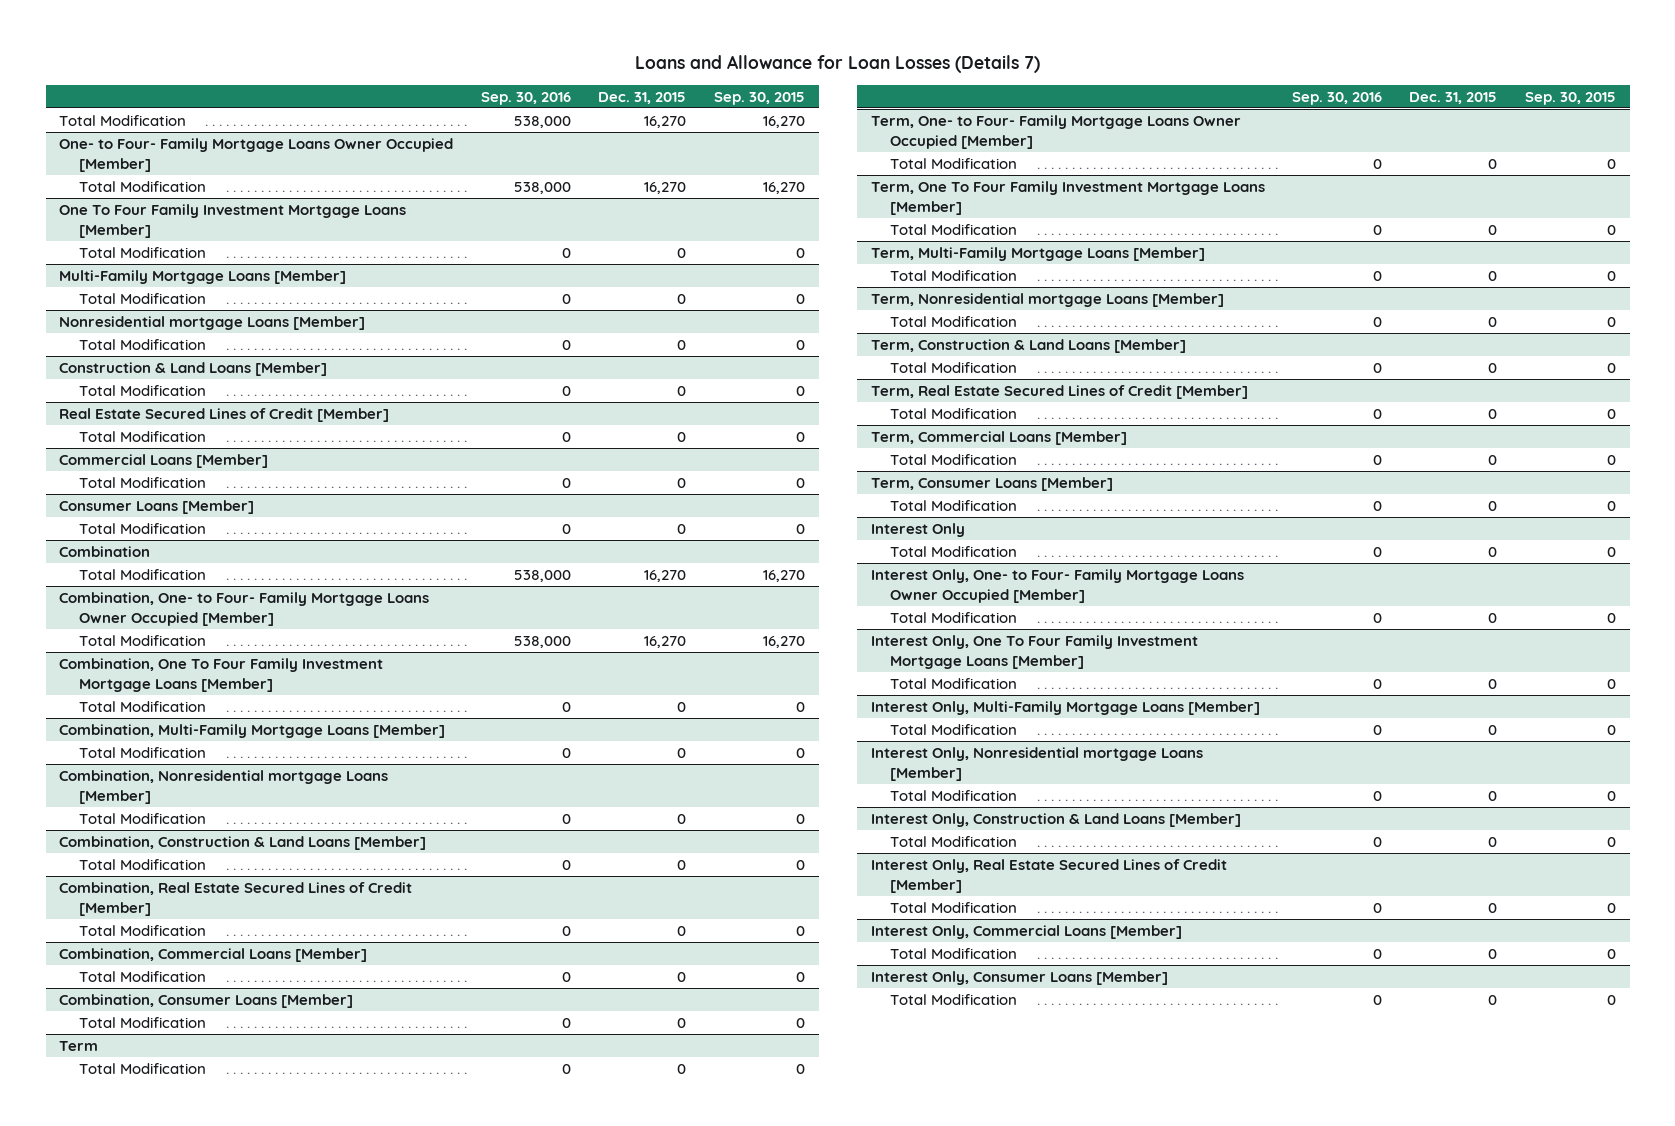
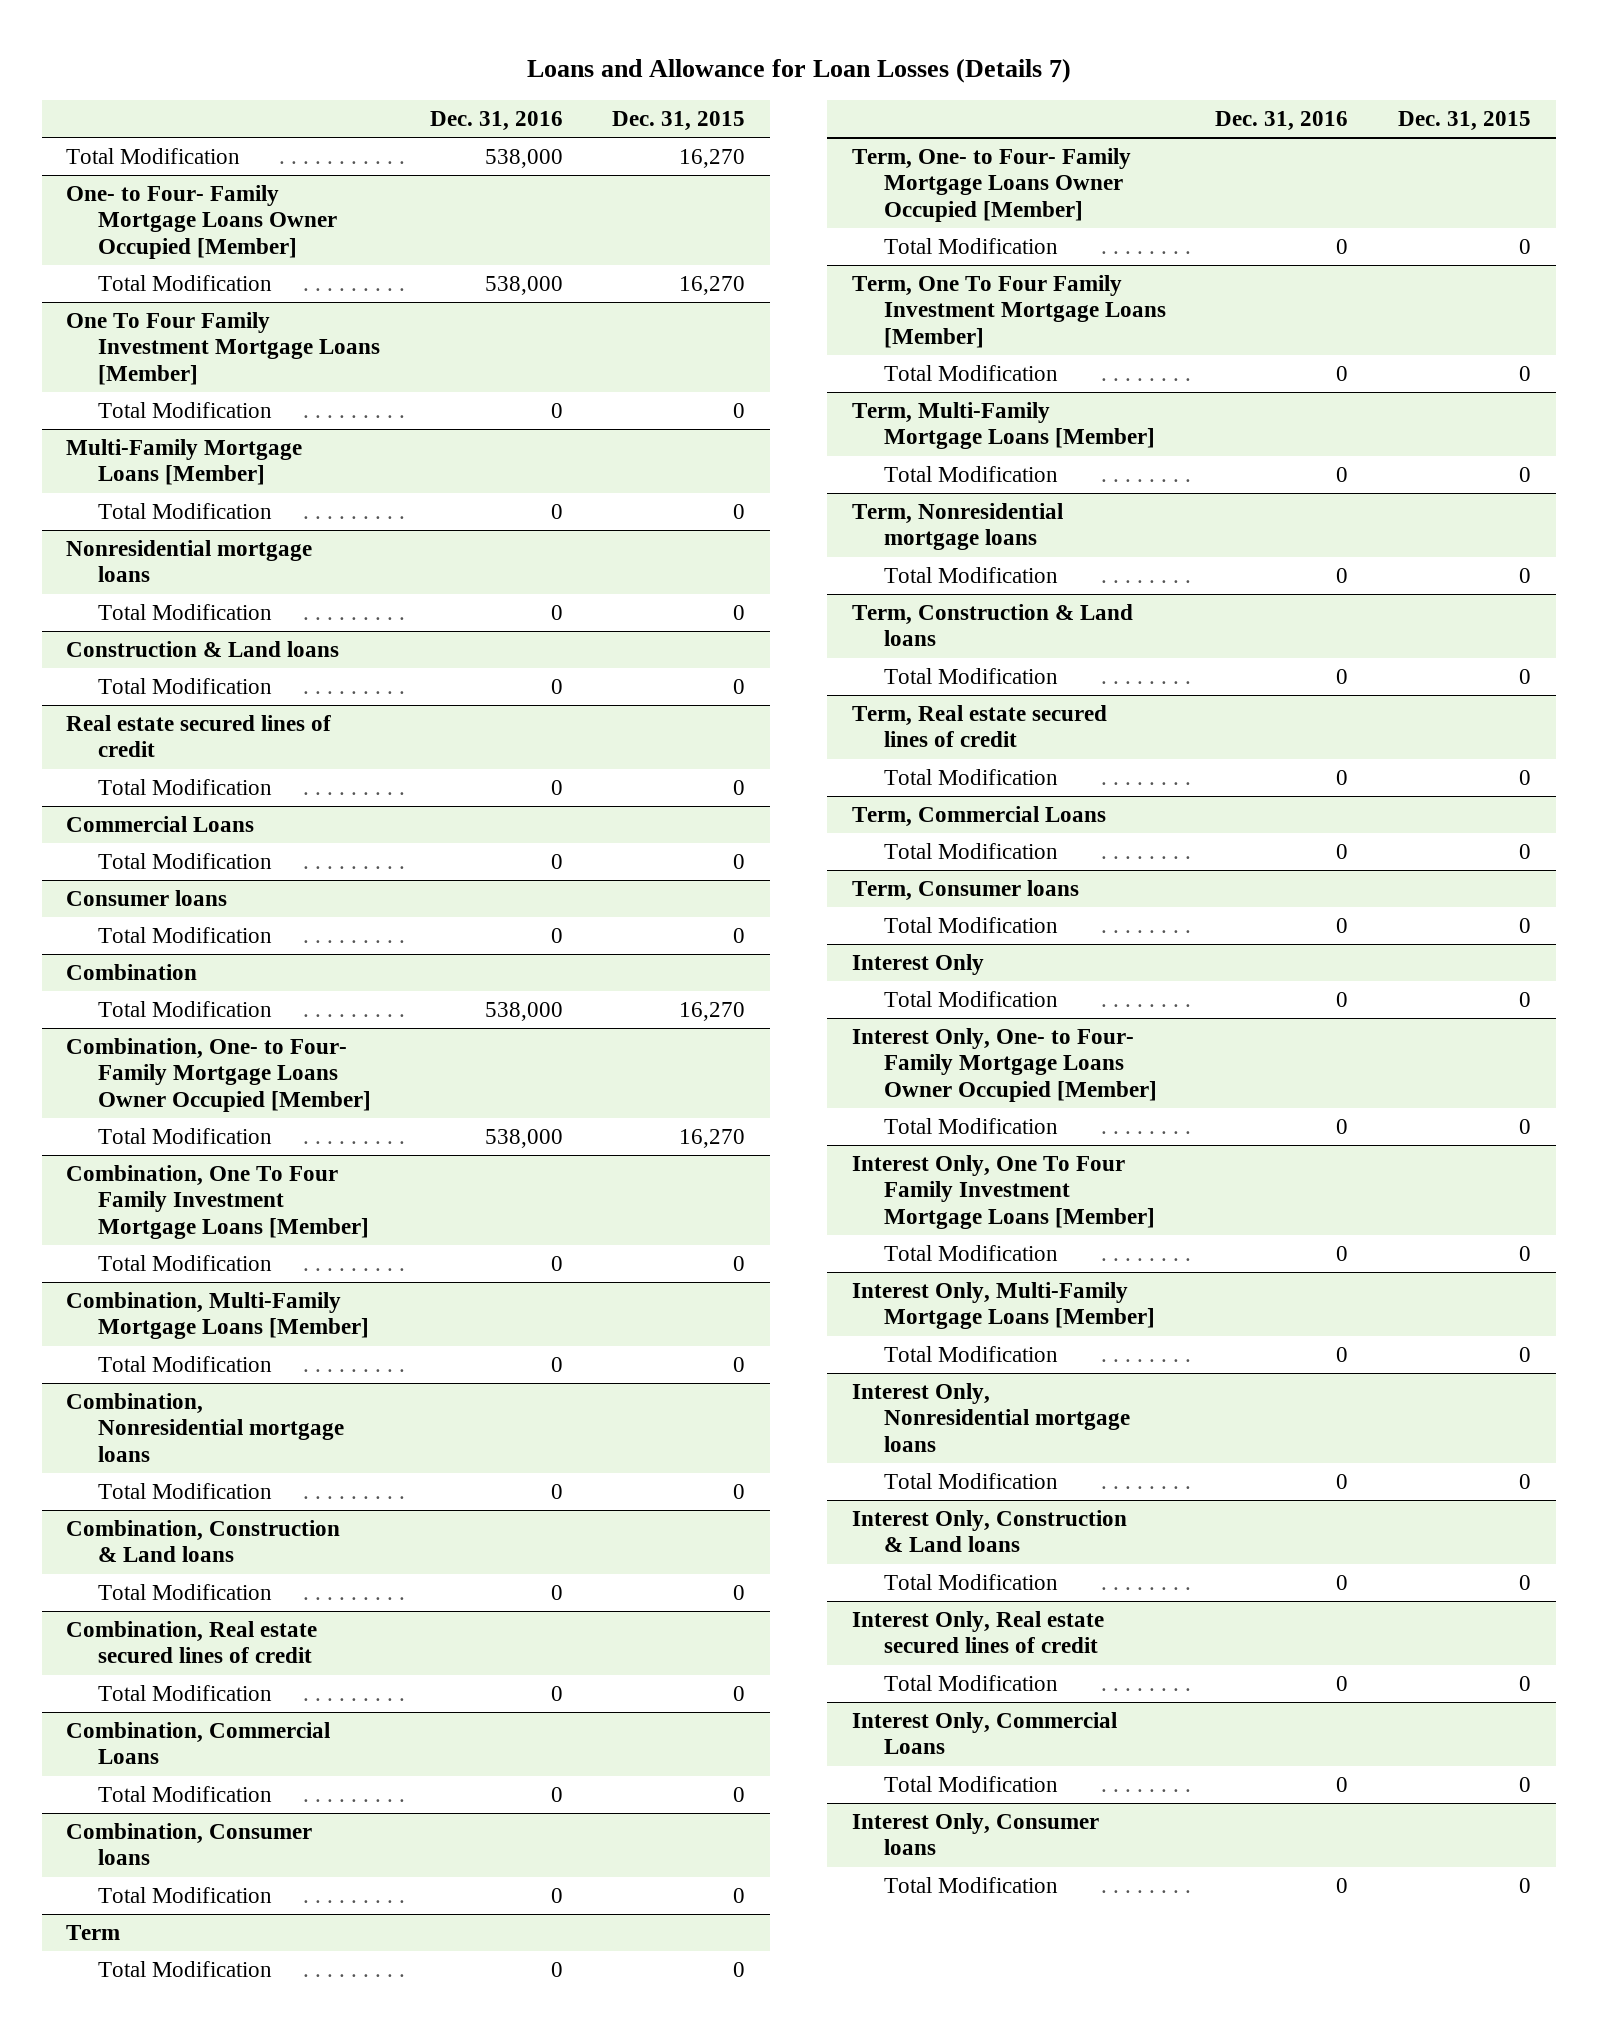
- | Sep. 30, 2016 | Dec. 31, 2015 | Sep. 30, 2015
+ | Dec. 31, 2016 | Dec. 31, 2015
- Nonresidential mortgage Loans [Member]
+ Nonresidential mortgage loans
- Construction & Land Loans [Member]
+ Construction & Land loans
- Real Estate Secured Lines of Credit [Member]
+ Real estate secured lines of credit
- Commercial Loans [Member]
+ Commercial Loans
- Consumer Loans [Member]
+ Consumer loans
- Combination, Nonresidential mortgage Loans [Member]
+ Combination, Nonresidential mortgage loans
- Combination, Construction & Land Loans [Member]
+ Combination, Construction & Land loans
- Combination, Real Estate Secured Lines of Credit [Member]
+ Combination, Real estate secured lines of credit
- Combination, Commercial Loans [Member]
+ Combination, Commercial Loans
- Combination, Consumer Loans [Member]
+ Combination, Consumer loans
- Term, Nonresidential mortgage Loans [Member]
+ Term, Nonresidential mortgage loans
- Term, Construction & Land Loans [Member]
+ Term, Construction & Land loans
- Term, Real Estate Secured Lines of Credit [Member]
+ Term, Real estate secured lines of credit
- Term, Commercial Loans [Member]
+ Term, Commercial Loans
- Term, Consumer Loans [Member]
+ Term, Consumer loans
- Interest Only, Nonresidential mortgage Loans [Member]
+ Interest Only, Nonresidential mortgage loans
- Interest Only, Construction & Land Loans [Member]
+ Interest Only, Construction & Land loans
- Interest Only, Real Estate Secured Lines of Credit [Member]
+ Interest Only, Real estate secured lines of credit
- Interest Only, Commercial Loans [Member]
+ Interest Only, Commercial Loans
- Interest Only, Consumer Loans [Member]
+ Interest Only, Consumer loans

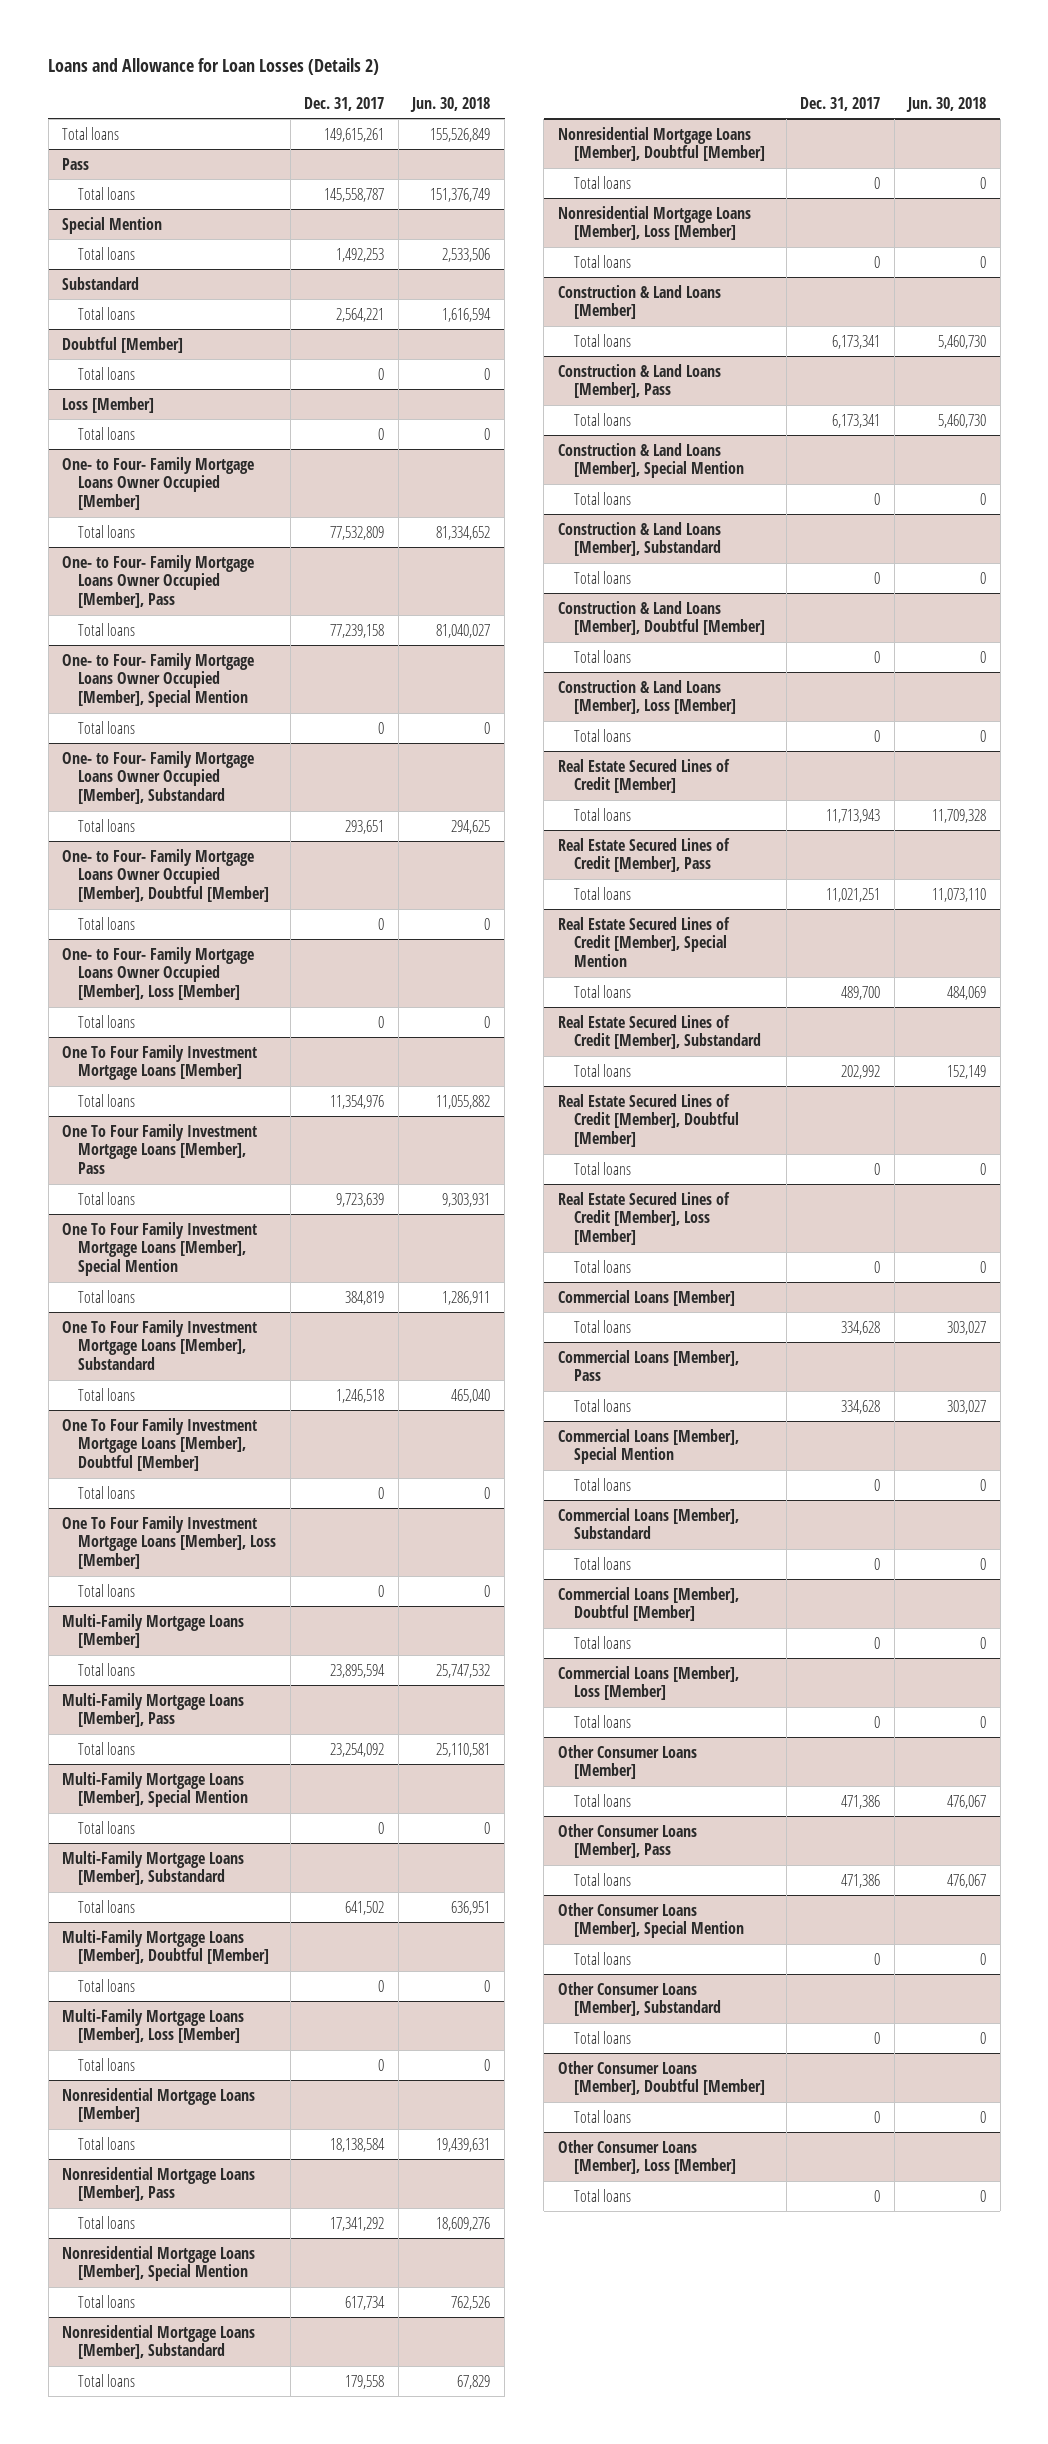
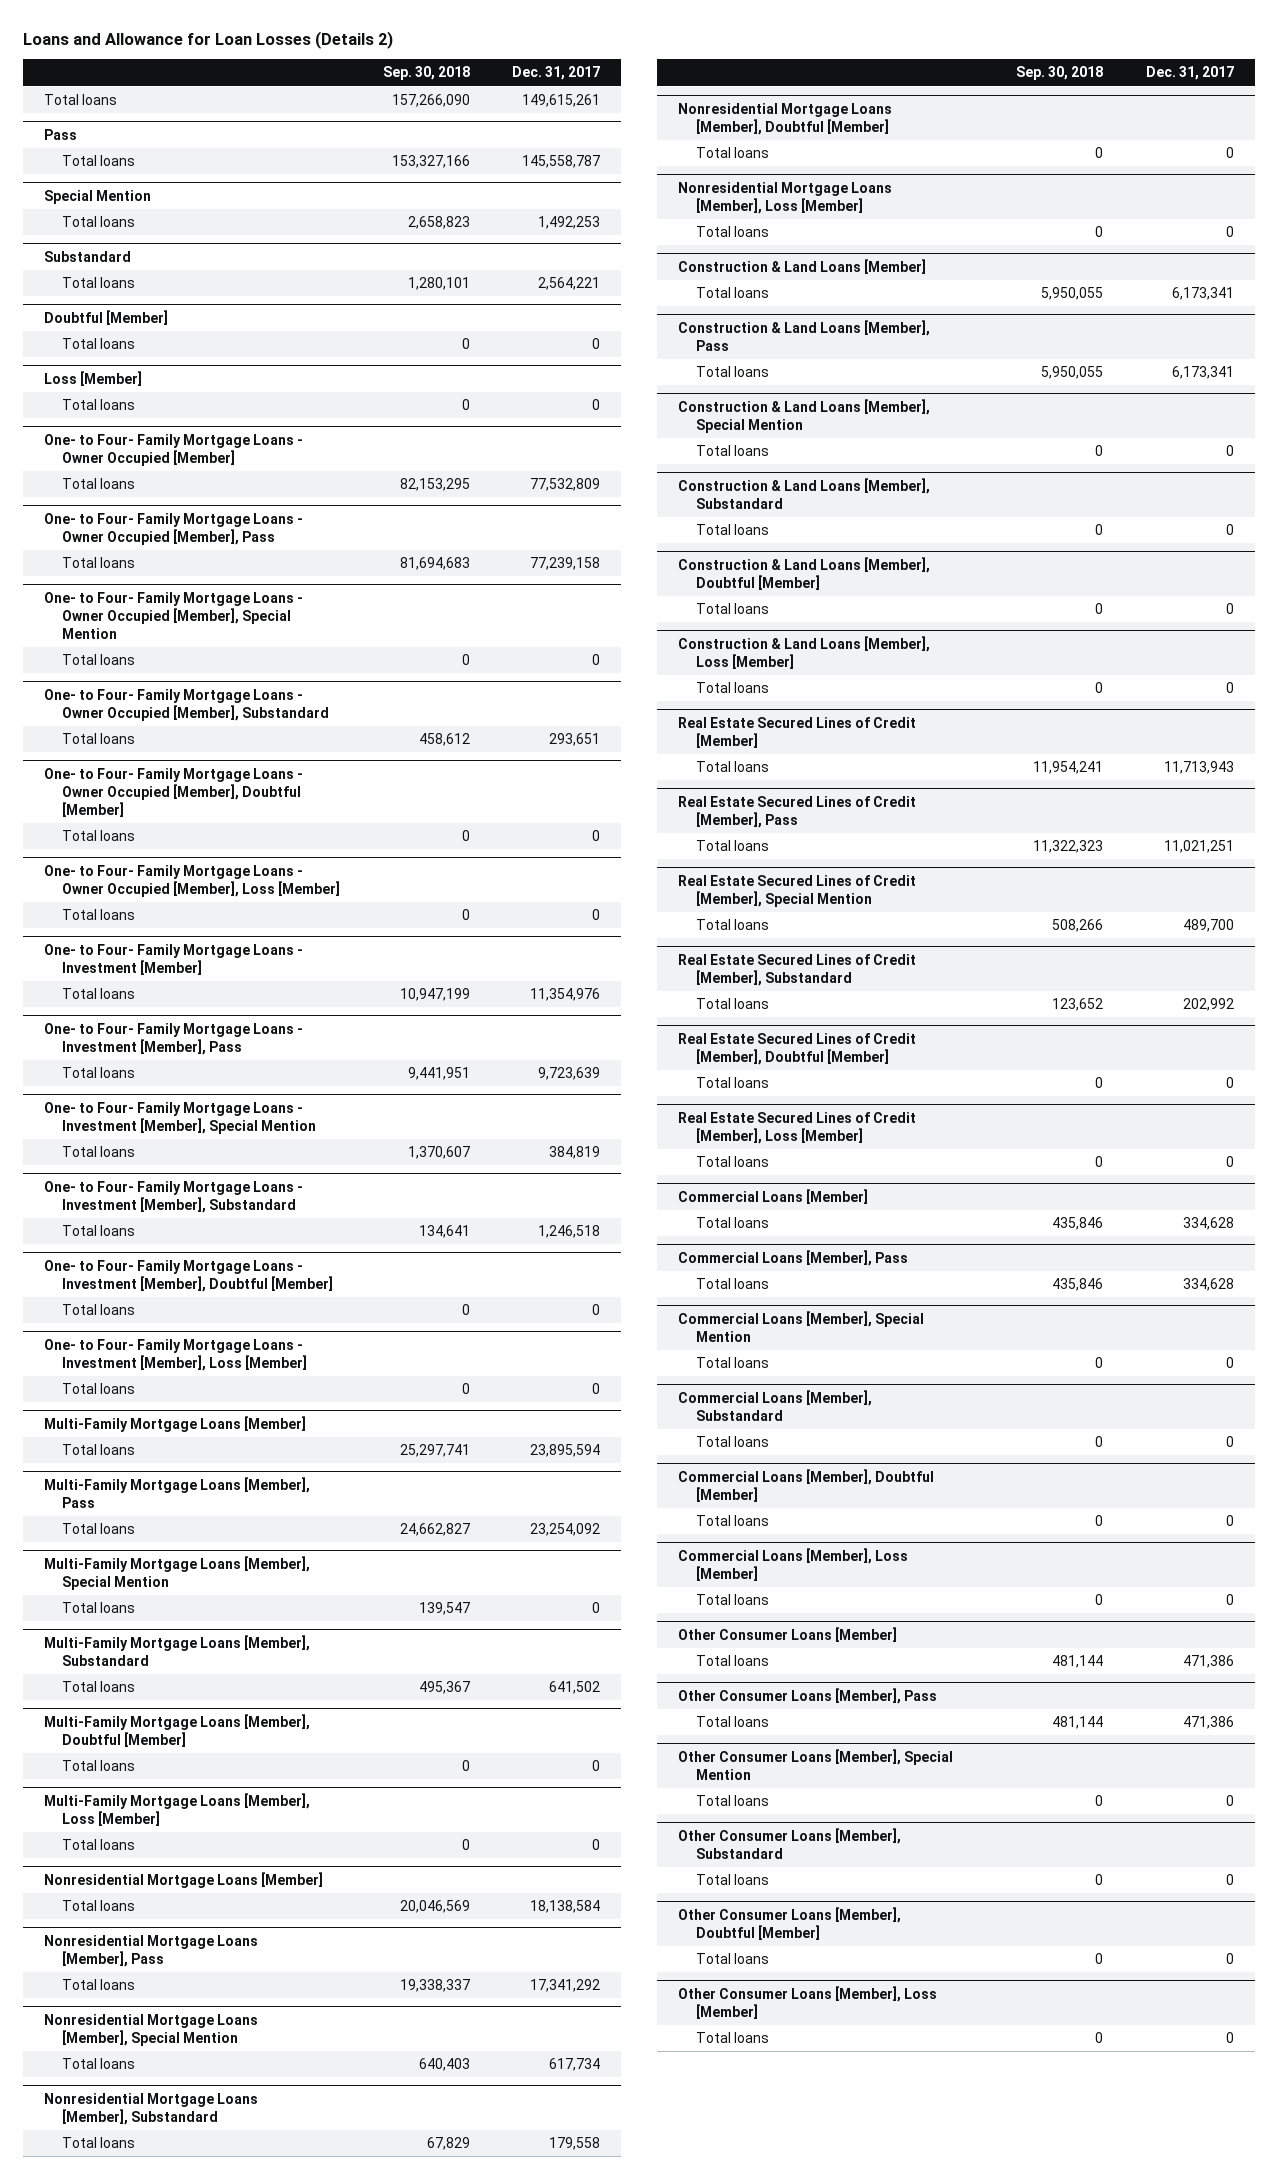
- | Dec. 31, 2017 | Jun. 30, 2018
+ | Sep. 30, 2018 | Dec. 31, 2017
- One- to Four- Family Mortgage Loans Owner Occupied [Member]
+ One- to Four- Family Mortgage Loans - Owner Occupied [Member]
- One- to Four- Family Mortgage Loans Owner Occupied [Member], Pass
+ One- to Four- Family Mortgage Loans - Owner Occupied [Member], Pass
- One- to Four- Family Mortgage Loans Owner Occupied [Member], Special Mention
+ One- to Four- Family Mortgage Loans - Owner Occupied [Member], Special Mention
- One- to Four- Family Mortgage Loans Owner Occupied [Member], Substandard
+ One- to Four- Family Mortgage Loans - Owner Occupied [Member], Substandard
- One- to Four- Family Mortgage Loans Owner Occupied [Member], Doubtful [Member]
+ One- to Four- Family Mortgage Loans - Owner Occupied [Member], Doubtful [Member]
- One- to Four- Family Mortgage Loans Owner Occupied [Member], Loss [Member]
+ One- to Four- Family Mortgage Loans - Owner Occupied [Member], Loss [Member]
- One To Four Family Investment Mortgage Loans [Member]
+ One- to Four- Family Mortgage Loans - Investment [Member]
- One To Four Family Investment Mortgage Loans [Member], Pass
+ One- to Four- Family Mortgage Loans - Investment [Member], Pass
- One To Four Family Investment Mortgage Loans [Member], Special Mention
+ One- to Four- Family Mortgage Loans - Investment [Member], Special Mention
- One To Four Family Investment Mortgage Loans [Member], Substandard
+ One- to Four- Family Mortgage Loans - Investment [Member], Substandard
- One To Four Family Investment Mortgage Loans [Member], Doubtful [Member]
+ One- to Four- Family Mortgage Loans - Investment [Member], Doubtful [Member]
- One To Four Family Investment Mortgage Loans [Member], Loss [Member]
+ One- to Four- Family Mortgage Loans - Investment [Member], Loss [Member]

